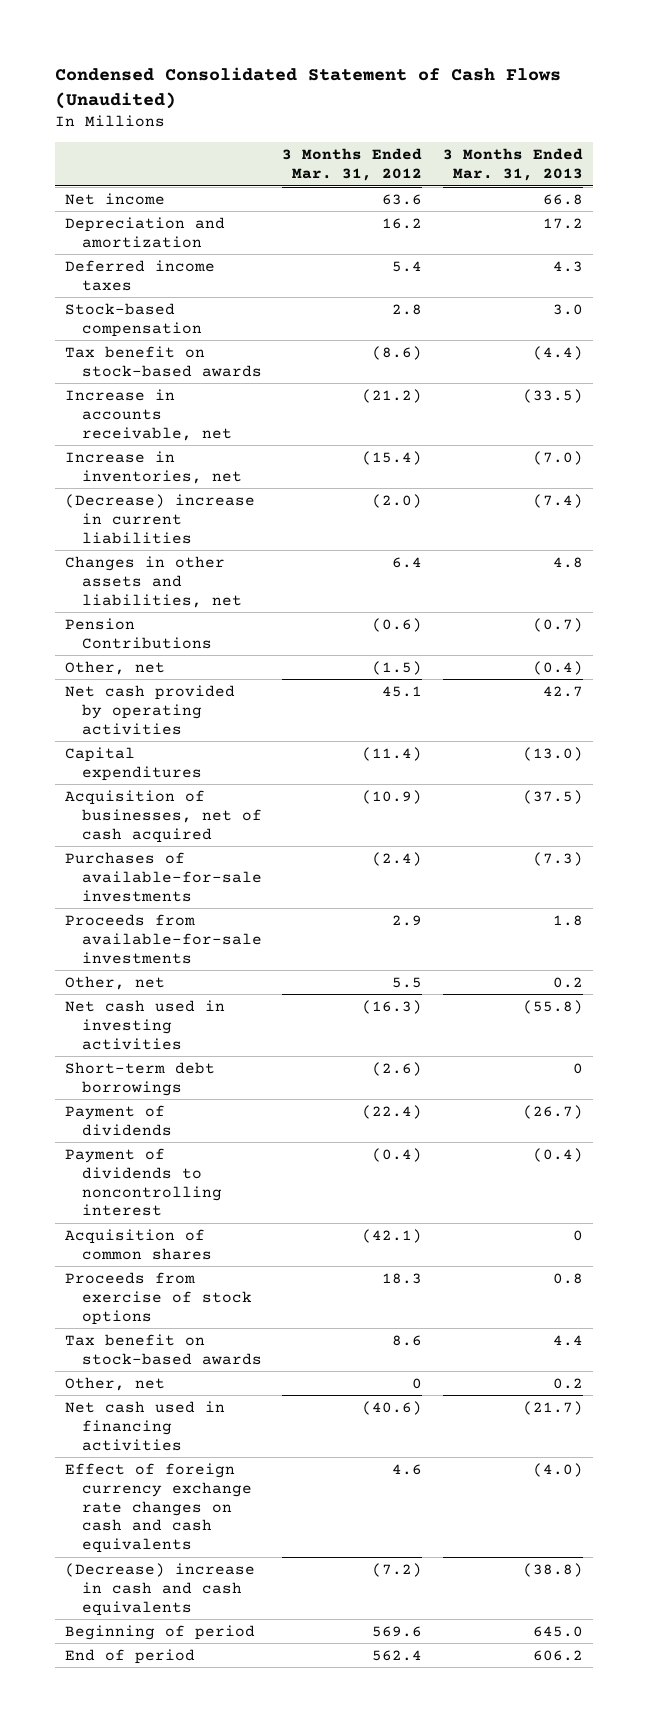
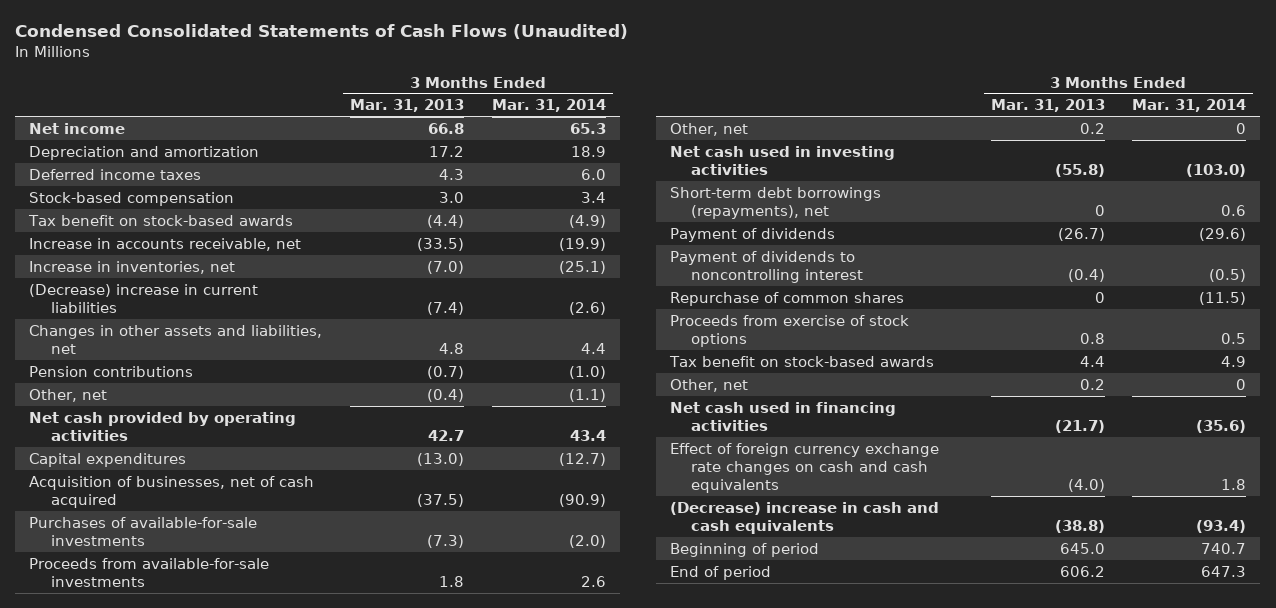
- Condensed Consolidated Statement of Cash Flows (Unaudited)
+ Condensed Consolidated Statements of Cash Flows (Unaudited)
- | 3 Months Ended Mar. 31, 2012 | 3 Months Ended Mar. 31, 2013
+ | 3 Months Ended Mar. 31, 2013 | 3 Months Ended Mar. 31, 2014
- Pension Contributions | (0.6) | (0.7)
+ Pension contributions | (0.7) | (1.0)
- Short-term debt borrowings | (2.6) | 0
+ Short-term debt borrowings (repayments), net | 0 | 0.6
- Acquisition of common shares | (42.1) | 0
+ Repurchase of common shares | 0 | (11.5)

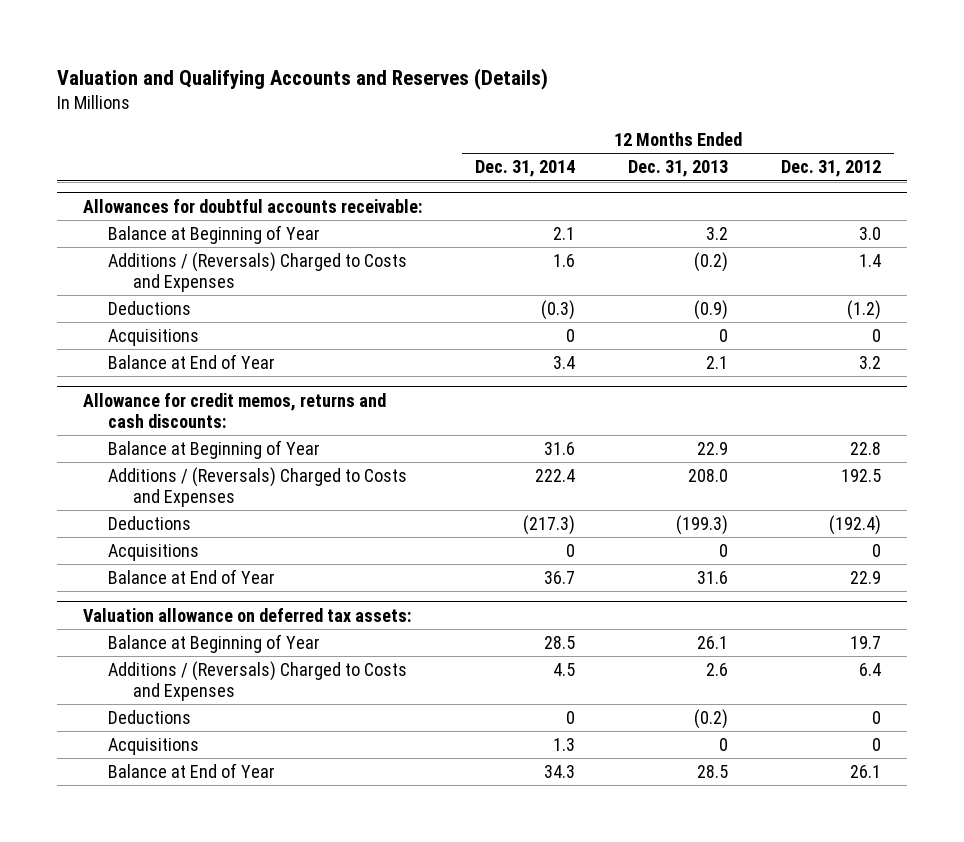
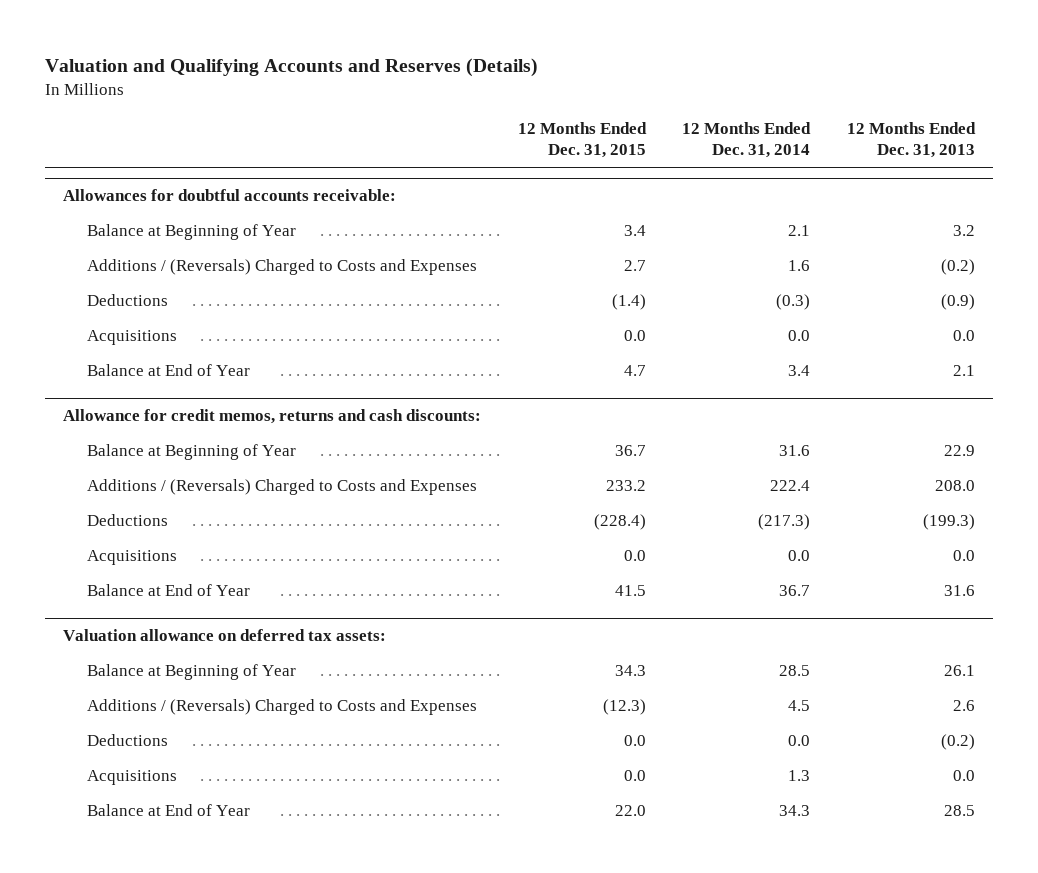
- | 12 Months Ended Dec. 31, 2014 | 12 Months Ended Dec. 31, 2013 | 12 Months Ended Dec. 31, 2012
+ | 12 Months Ended Dec. 31, 2015 | 12 Months Ended Dec. 31, 2014 | 12 Months Ended Dec. 31, 2013
@ Allowances for doubtful accounts receivable:
- Acquisitions | 0 | 0 | 0
+ Acquisitions | 0.0 | 0.0 | 0.0
@ Allowance for credit memos, returns and cash discounts:
- Acquisitions | 0 | 0 | 0
+ Acquisitions | 0.0 | 0.0 | 0.0
@ Valuation allowance on deferred tax assets:
- Deductions | 0 | (0.2) | 0
- Acquisitions | 1.3 | 0 | 0
+ Deductions | 0.0 | 0.0 | (0.2)
+ Acquisitions | 0.0 | 1.3 | 0.0

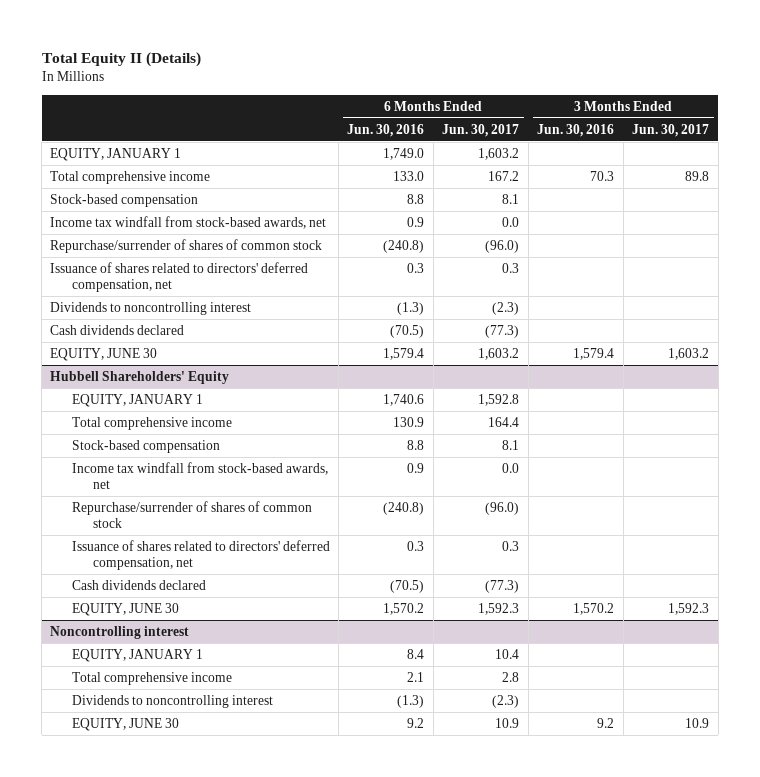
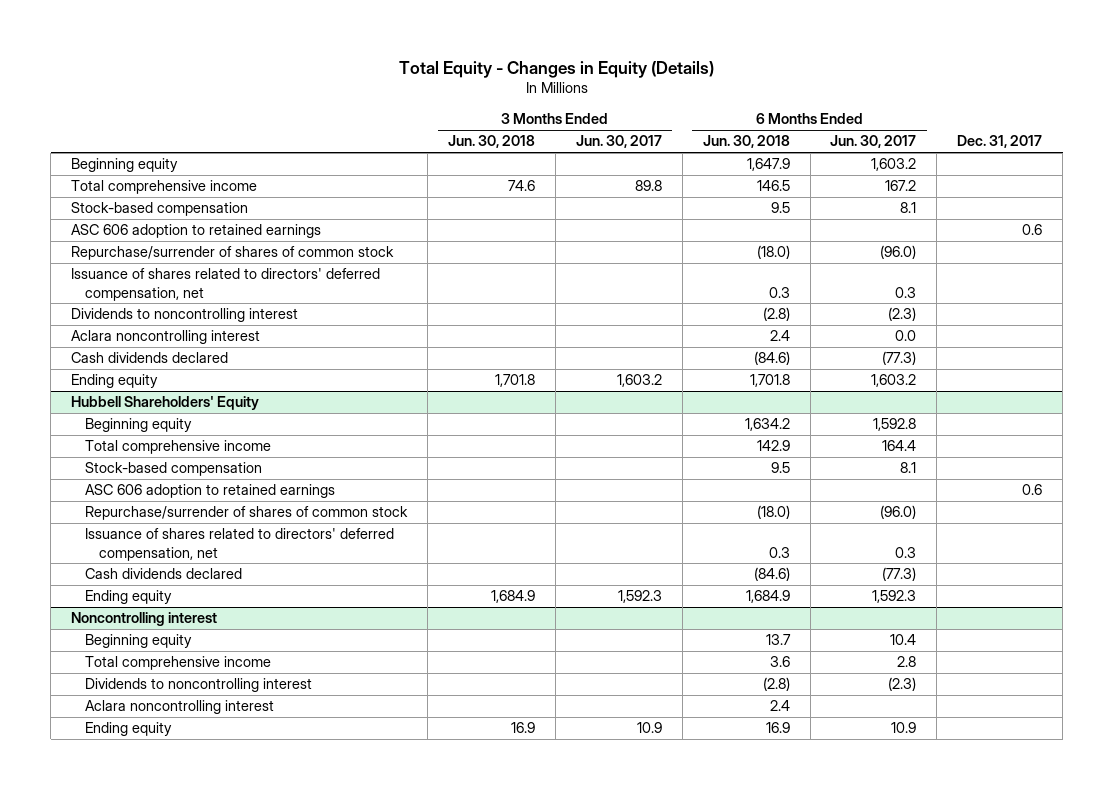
- Total Equity II (Details)
+ Total Equity - Changes in Equity (Details)
- | 6 Months Ended Jun. 30, 2016 | 6 Months Ended Jun. 30, 2017 | 3 Months Ended Jun. 30, 2016 | 3 Months Ended Jun. 30, 2017
+ | 3 Months Ended Jun. 30, 2018 | 3 Months Ended Jun. 30, 2017 | 6 Months Ended Jun. 30, 2018 | 6 Months Ended Jun. 30, 2017 | Dec. 31, 2017
- EQUITY, JANUARY 1 | 1,749.0 | 1,603.2 | |
+ Beginning equity | | | 1,647.9 | 1,603.2 |
- Income tax windfall from stock-based awards, net | 0.9 | 0.0 | |
+ ASC 606 adoption to retained earnings | | | | | 0.6
+ Aclara noncontrolling interest | | | 2.4 | 0.0 |
- EQUITY, JUNE 30 | 1,579.4 | 1,603.2 | 1,579.4 | 1,603.2
+ Ending equity | 1,701.8 | 1,603.2 | 1,701.8 | 1,603.2 |
@ Hubbell Shareholders' Equity
- EQUITY, JANUARY 1 | 1,740.6 | 1,592.8 | |
+ Beginning equity | | | 1,634.2 | 1,592.8 |
- Income tax windfall from stock-based awards, net | 0.9 | 0.0 | |
+ ASC 606 adoption to retained earnings | | | | | 0.6
- EQUITY, JUNE 30 | 1,570.2 | 1,592.3 | 1,570.2 | 1,592.3
+ Ending equity | 1,684.9 | 1,592.3 | 1,684.9 | 1,592.3 |
@ Noncontrolling interest
- EQUITY, JANUARY 1 | 8.4 | 10.4 | |
+ Beginning equity | | | 13.7 | 10.4 |
- EQUITY, JUNE 30 | 9.2 | 10.9 | 9.2 | 10.9
+ Aclara noncontrolling interest | | | 2.4 | |
+ Ending equity | 16.9 | 10.9 | 16.9 | 10.9 |

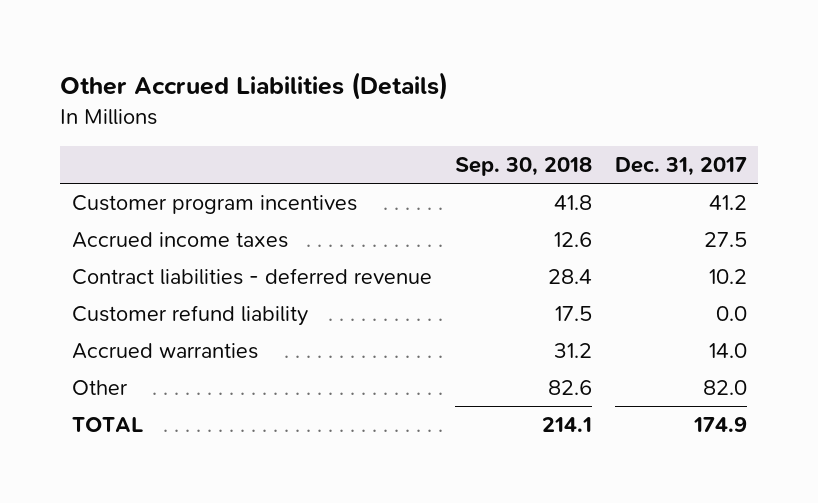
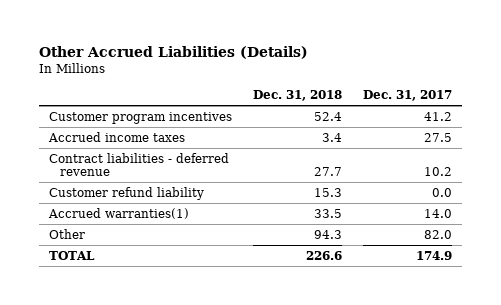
- | Sep. 30, 2018 | Dec. 31, 2017
+ | Dec. 31, 2018 | Dec. 31, 2017
- Accrued warranties | 31.2 | 14.0
+ Accrued warranties(1) | 33.5 | 14.0

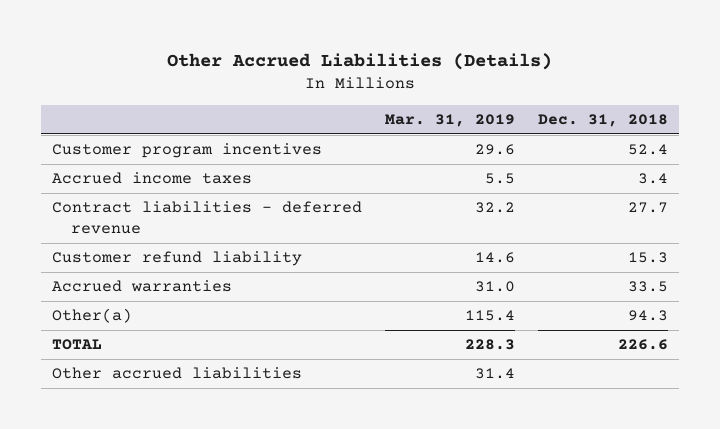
- | Dec. 31, 2018 | Dec. 31, 2017
+ | Mar. 31, 2019 | Dec. 31, 2018
- Accrued warranties(1) | 33.5 | 14.0
- Other | 94.3 | 82.0
+ Accrued warranties | 31.0 | 33.5
+ Other(a) | 115.4 | 94.3
+ Other accrued liabilities | 31.4 |

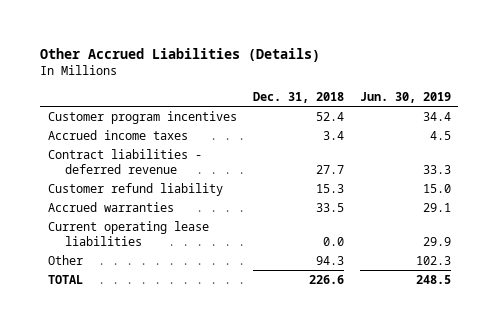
- | Mar. 31, 2019 | Dec. 31, 2018
+ | Dec. 31, 2018 | Jun. 30, 2019
- Other(a) | 115.4 | 94.3
+ Current operating lease liabilities | 0.0 | 29.9
+ Other | 94.3 | 102.3
- Other accrued liabilities | 31.4 |

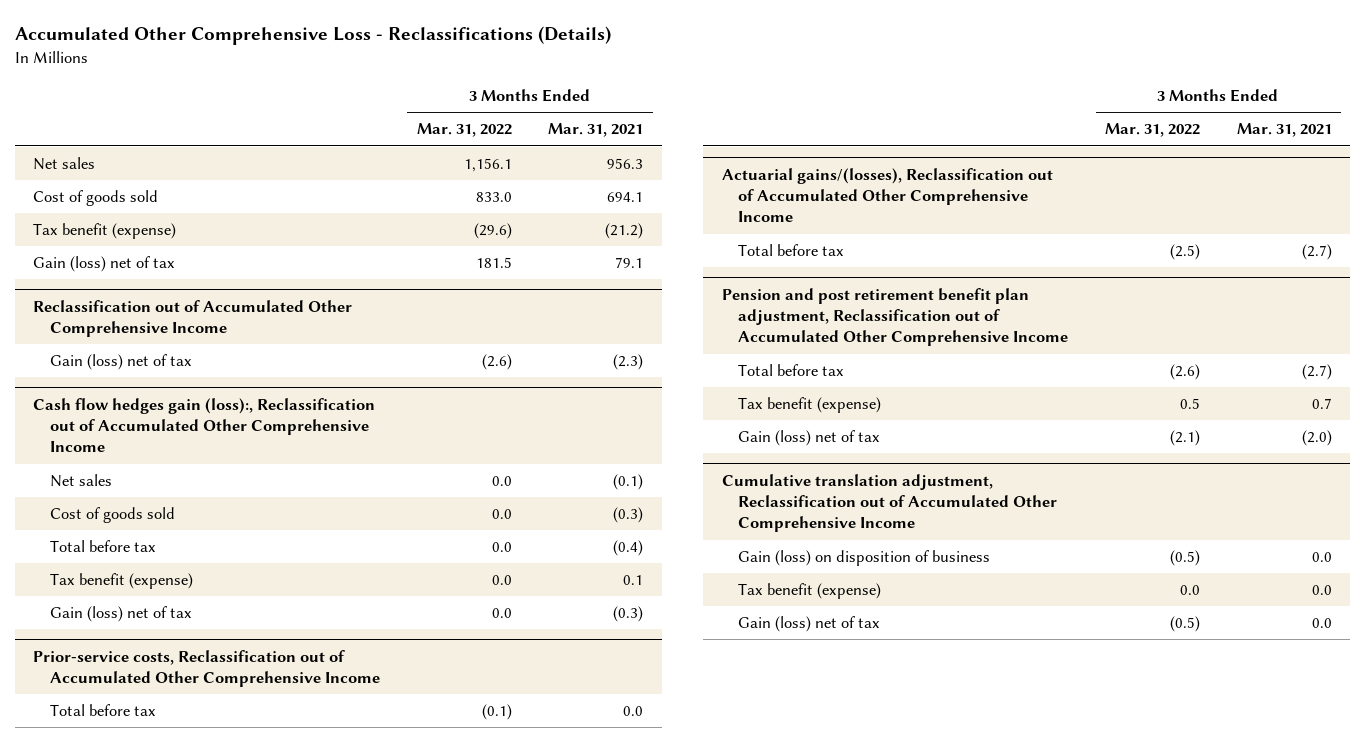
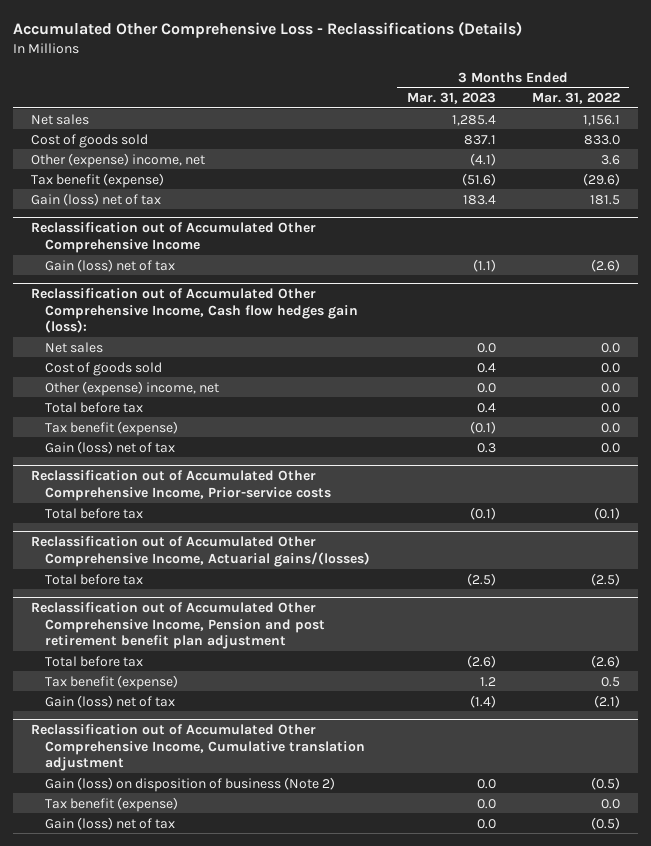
- | 3 Months Ended Mar. 31, 2022 | 3 Months Ended Mar. 31, 2021
+ | 3 Months Ended Mar. 31, 2023 | 3 Months Ended Mar. 31, 2022
+ Other (expense) income, net | (4.1) | 3.6
- Cash flow hedges gain (loss):, Reclassification out of Accumulated Other Comprehensive Income
+ Reclassification out of Accumulated Other Comprehensive Income, Cash flow hedges gain (loss):
+ Other (expense) income, net | 0.0 | 0.0
- Prior-service costs, Reclassification out of Accumulated Other Comprehensive Income
+ Reclassification out of Accumulated Other Comprehensive Income, Prior-service costs
- Actuarial gains/(losses), Reclassification out of Accumulated Other Comprehensive Income
+ Reclassification out of Accumulated Other Comprehensive Income, Actuarial gains/(losses)
- Pension and post retirement benefit plan adjustment, Reclassification out of Accumulated Other Comprehensive Income
+ Reclassification out of Accumulated Other Comprehensive Income, Pension and post retirement benefit plan adjustment
- Cumulative translation adjustment, Reclassification out of Accumulated Other Comprehensive Income
- Gain (loss) on disposition of business | (0.5) | 0.0
+ Reclassification out of Accumulated Other Comprehensive Income, Cumulative translation adjustment
+ Gain (loss) on disposition of business (Note 2) | 0.0 | (0.5)

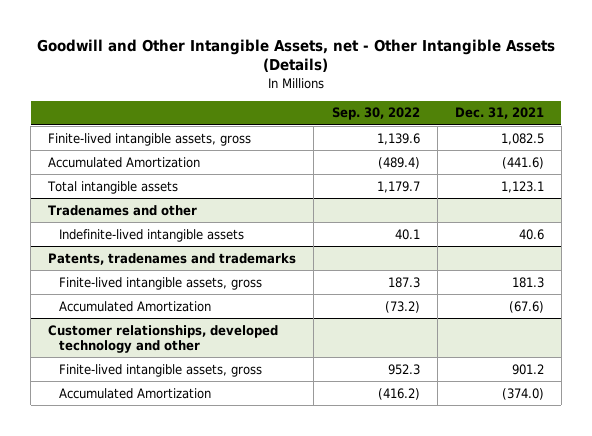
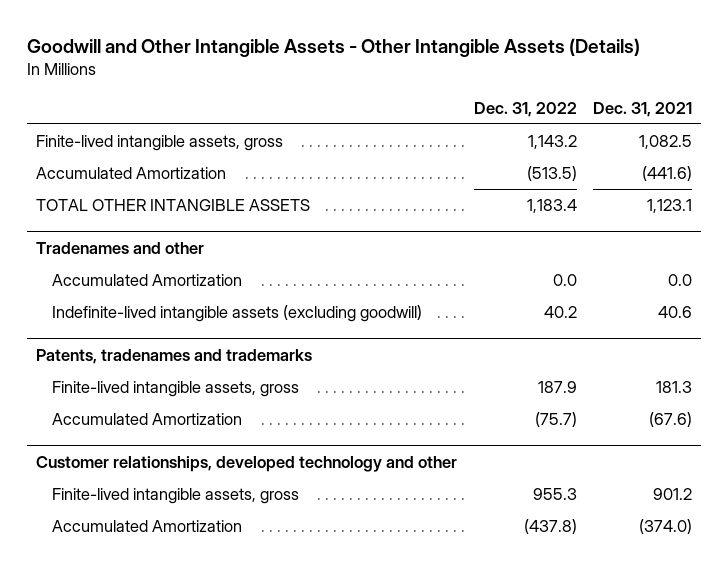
- Goodwill and Other Intangible Assets, net - Other Intangible Assets (Details)
+ Goodwill and Other Intangible Assets - Other Intangible Assets (Details)
- | Sep. 30, 2022 | Dec. 31, 2021
+ | Dec. 31, 2022 | Dec. 31, 2021
- Total intangible assets | 1,179.7 | 1,123.1
+ TOTAL OTHER INTANGIBLE ASSETS | 1,183.4 | 1,123.1
@ Tradenames and other
- Indefinite-lived intangible assets | 40.1 | 40.6
+ Accumulated Amortization | 0.0 | 0.0
+ Indefinite-lived intangible assets (excluding goodwill) | 40.2 | 40.6

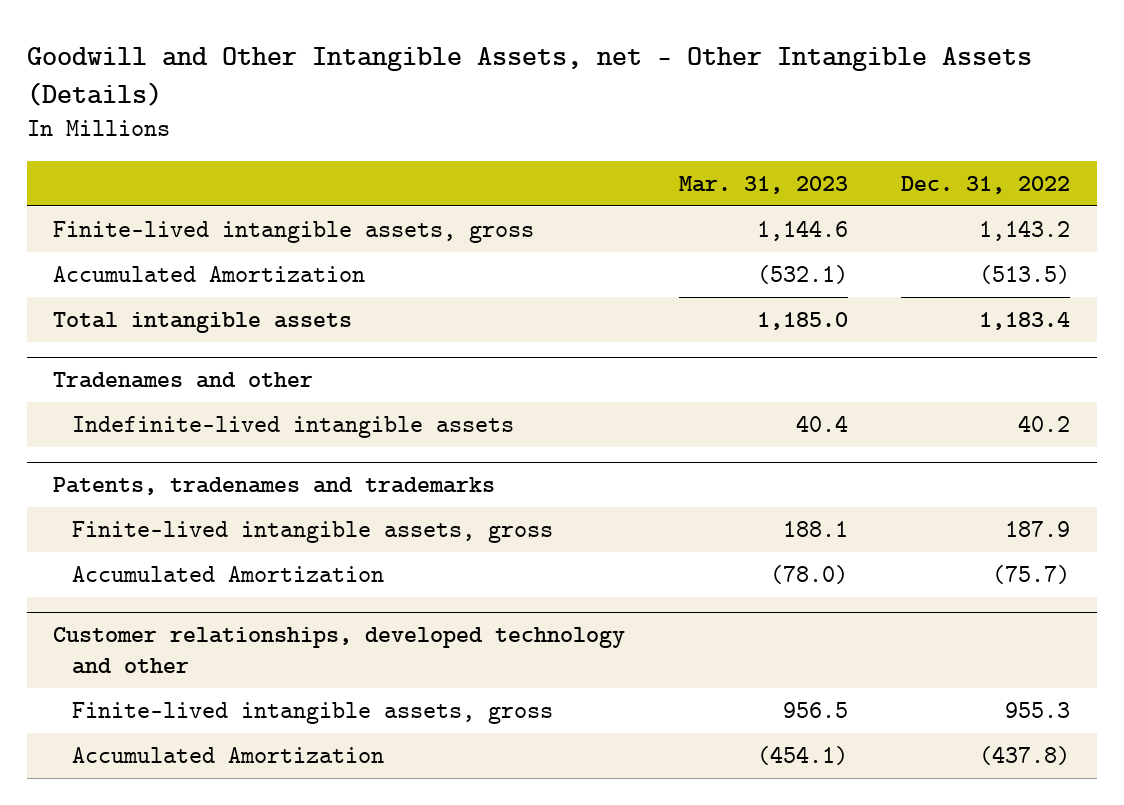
- Goodwill and Other Intangible Assets - Other Intangible Assets (Details)
+ Goodwill and Other Intangible Assets, net - Other Intangible Assets (Details)
- | Dec. 31, 2022 | Dec. 31, 2021
+ | Mar. 31, 2023 | Dec. 31, 2022
- TOTAL OTHER INTANGIBLE ASSETS | 1,183.4 | 1,123.1
+ Total intangible assets | 1,185.0 | 1,183.4
@ Tradenames and other
- Accumulated Amortization | 0.0 | 0.0
- Indefinite-lived intangible assets (excluding goodwill) | 40.2 | 40.6
+ Indefinite-lived intangible assets | 40.4 | 40.2

